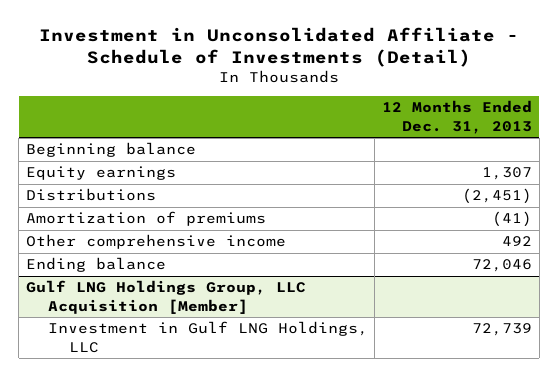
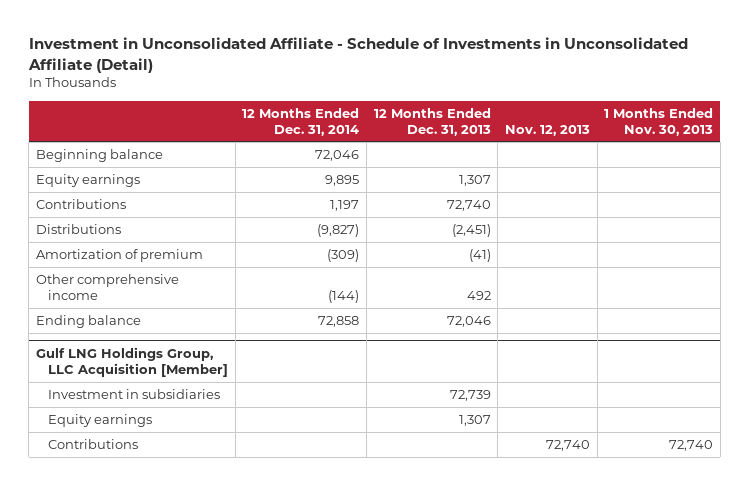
- Investment in Unconsolidated Affiliate - Schedule of Investments (Detail)
+ Investment in Unconsolidated Affiliate - Schedule of Investments in Unconsolidated Affiliate (Detail)
- | 12 Months Ended Dec. 31, 2013
+ | 12 Months Ended Dec. 31, 2014 | 12 Months Ended Dec. 31, 2013 | Nov. 12, 2013 | 1 Months Ended Nov. 30, 2013
+ Contributions | 1,197 | 72,740 | |
- Amortization of premiums | (41)
+ Amortization of premium | (309) | (41) | |
@ Gulf LNG Holdings Group, LLC Acquisition [Member]
- Investment in Gulf LNG Holdings, LLC | 72,739
+ Investment in subsidiaries | | 72,739 | |
+ Equity earnings | | 1,307 | |
+ Contributions | | | 72,740 | 72,740

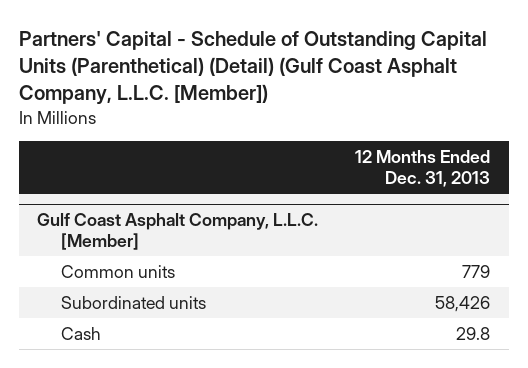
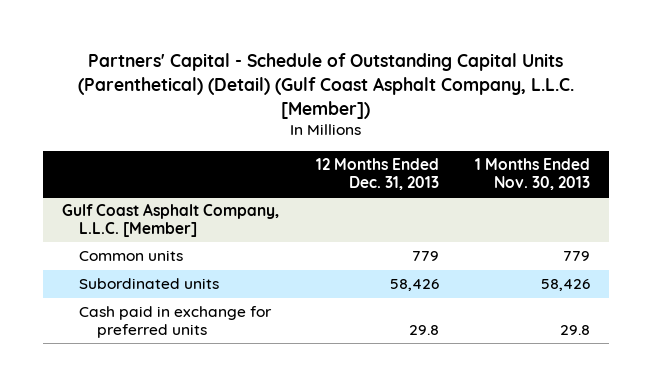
- | 12 Months Ended Dec. 31, 2013
+ | 12 Months Ended Dec. 31, 2013 | 1 Months Ended Nov. 30, 2013
@ Gulf Coast Asphalt Company, L.L.C. [Member]
- Cash | 29.8
+ Cash paid in exchange for preferred units | 29.8 | 29.8

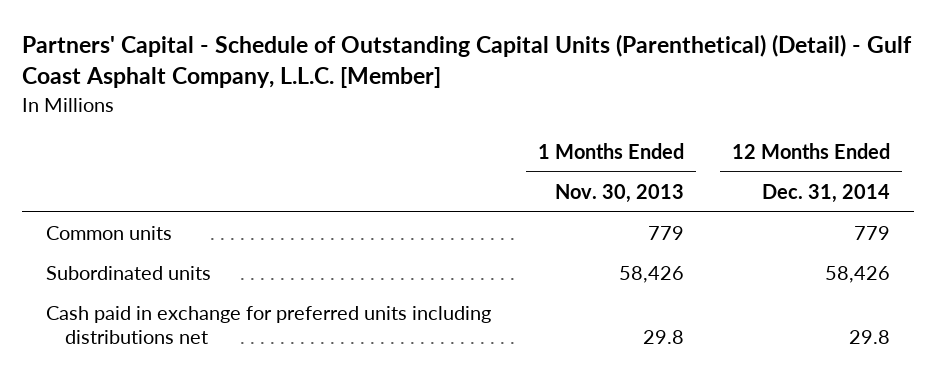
- Partners' Capital - Schedule of Outstanding Capital Units (Parenthetical) (Detail) (Gulf Coast Asphalt Company, L.L.C. [Member])
+ Partners' Capital - Schedule of Outstanding Capital Units (Parenthetical) (Detail) - Gulf Coast Asphalt Company, L.L.C. [Member]
- | 12 Months Ended Dec. 31, 2013 | 1 Months Ended Nov. 30, 2013
+ | 1 Months Ended Nov. 30, 2013 | 12 Months Ended Dec. 31, 2014
- Gulf Coast Asphalt Company, L.L.C. [Member]
- Cash paid in exchange for preferred units | 29.8 | 29.8
+ Cash paid in exchange for preferred units including distributions net | 29.8 | 29.8

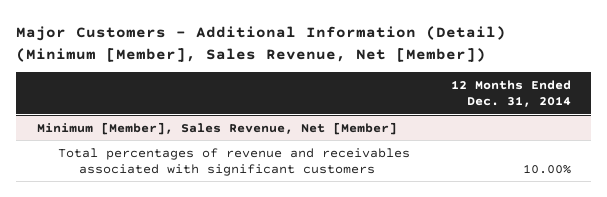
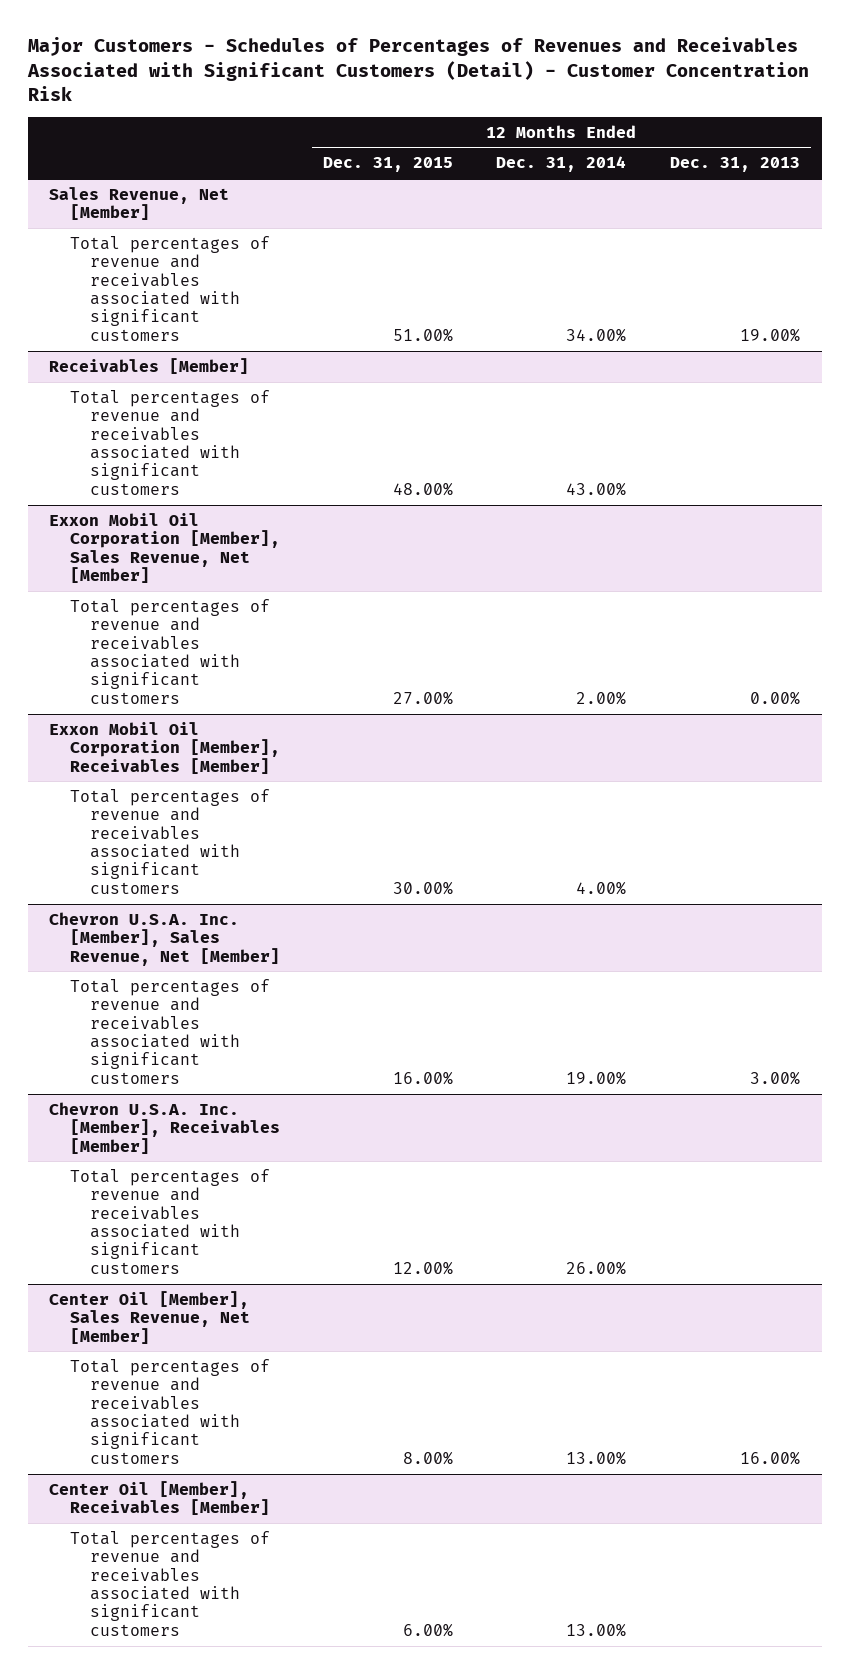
- Major Customers - Additional Information (Detail) (Minimum [Member], Sales Revenue, Net [Member])
+ Major Customers - Schedules of Percentages of Revenues and Receivables Associated with Significant Customers (Detail) - Customer Concentration Risk
- | 12 Months Ended Dec. 31, 2014
+ | 12 Months Ended Dec. 31, 2015 | 12 Months Ended Dec. 31, 2014 | 12 Months Ended Dec. 31, 2013
- Minimum [Member], Sales Revenue, Net [Member]
- Total percentages of revenue and receivables associated with significant customers | 10.00%
+ Sales Revenue, Net [Member]
+ Total percentages of revenue and receivables associated with significant customers | 51.00% | 34.00% | 19.00%
+ Receivables [Member]
+ Total percentages of revenue and receivables associated with significant customers | 48.00% | 43.00% |
+ Exxon Mobil Oil Corporation [Member], Sales Revenue, Net [Member]
+ Total percentages of revenue and receivables associated with significant customers | 27.00% | 2.00% | 0.00%
+ Exxon Mobil Oil Corporation [Member], Receivables [Member]
+ Total percentages of revenue and receivables associated with significant customers | 30.00% | 4.00% |
+ Chevron U.S.A. Inc. [Member], Sales Revenue, Net [Member]
+ Total percentages of revenue and receivables associated with significant customers | 16.00% | 19.00% | 3.00%
+ Chevron U.S.A. Inc. [Member], Receivables [Member]
+ Total percentages of revenue and receivables associated with significant customers | 12.00% | 26.00% |
+ Center Oil [Member], Sales Revenue, Net [Member]
+ Total percentages of revenue and receivables associated with significant customers | 8.00% | 13.00% | 16.00%
+ Center Oil [Member], Receivables [Member]
+ Total percentages of revenue and receivables associated with significant customers | 6.00% | 13.00% |

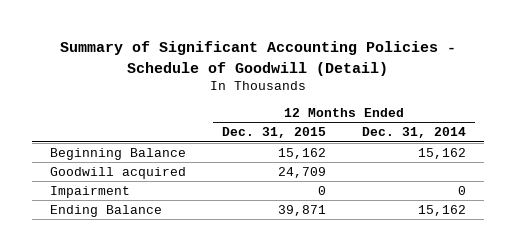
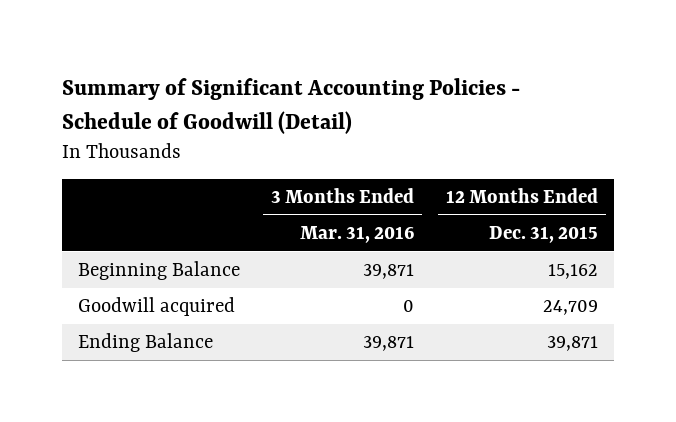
- | 12 Months Ended Dec. 31, 2015 | 12 Months Ended Dec. 31, 2014
+ | 3 Months Ended Mar. 31, 2016 | 12 Months Ended Dec. 31, 2015
- Impairment | 0 | 0

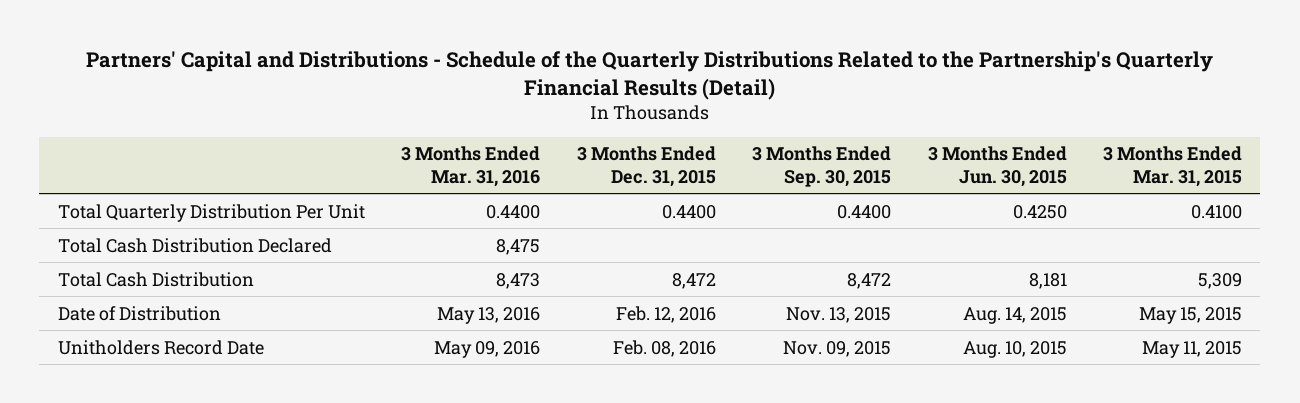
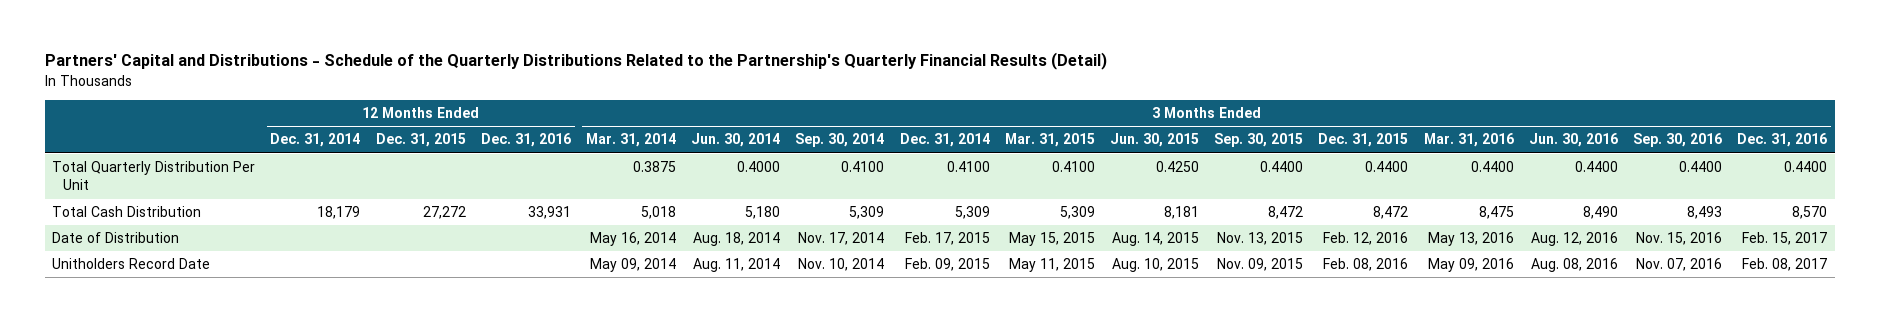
- | 3 Months Ended Mar. 31, 2016 | 3 Months Ended Dec. 31, 2015 | 3 Months Ended Sep. 30, 2015 | 3 Months Ended Jun. 30, 2015 | 3 Months Ended Mar. 31, 2015
+ | 12 Months Ended Dec. 31, 2014 | 12 Months Ended Dec. 31, 2015 | 12 Months Ended Dec. 31, 2016 | 3 Months Ended Mar. 31, 2014 | 3 Months Ended Jun. 30, 2014 | 3 Months Ended Sep. 30, 2014 | 3 Months Ended Dec. 31, 2014 | 3 Months Ended Mar. 31, 2015 | 3 Months Ended Jun. 30, 2015 | 3 Months Ended Sep. 30, 2015 | 3 Months Ended Dec. 31, 2015 | 3 Months Ended Mar. 31, 2016 | 3 Months Ended Jun. 30, 2016 | 3 Months Ended Sep. 30, 2016 | 3 Months Ended Dec. 31, 2016
- Total Cash Distribution Declared | 8,475 | | | |
- Total Cash Distribution | 8,473 | 8,472 | 8,472 | 8,181 | 5,309
+ Total Cash Distribution | 18,179 | 27,272 | 33,931 | 5,018 | 5,180 | 5,309 | 5,309 | 5,309 | 8,181 | 8,472 | 8,472 | 8,475 | 8,490 | 8,493 | 8,570

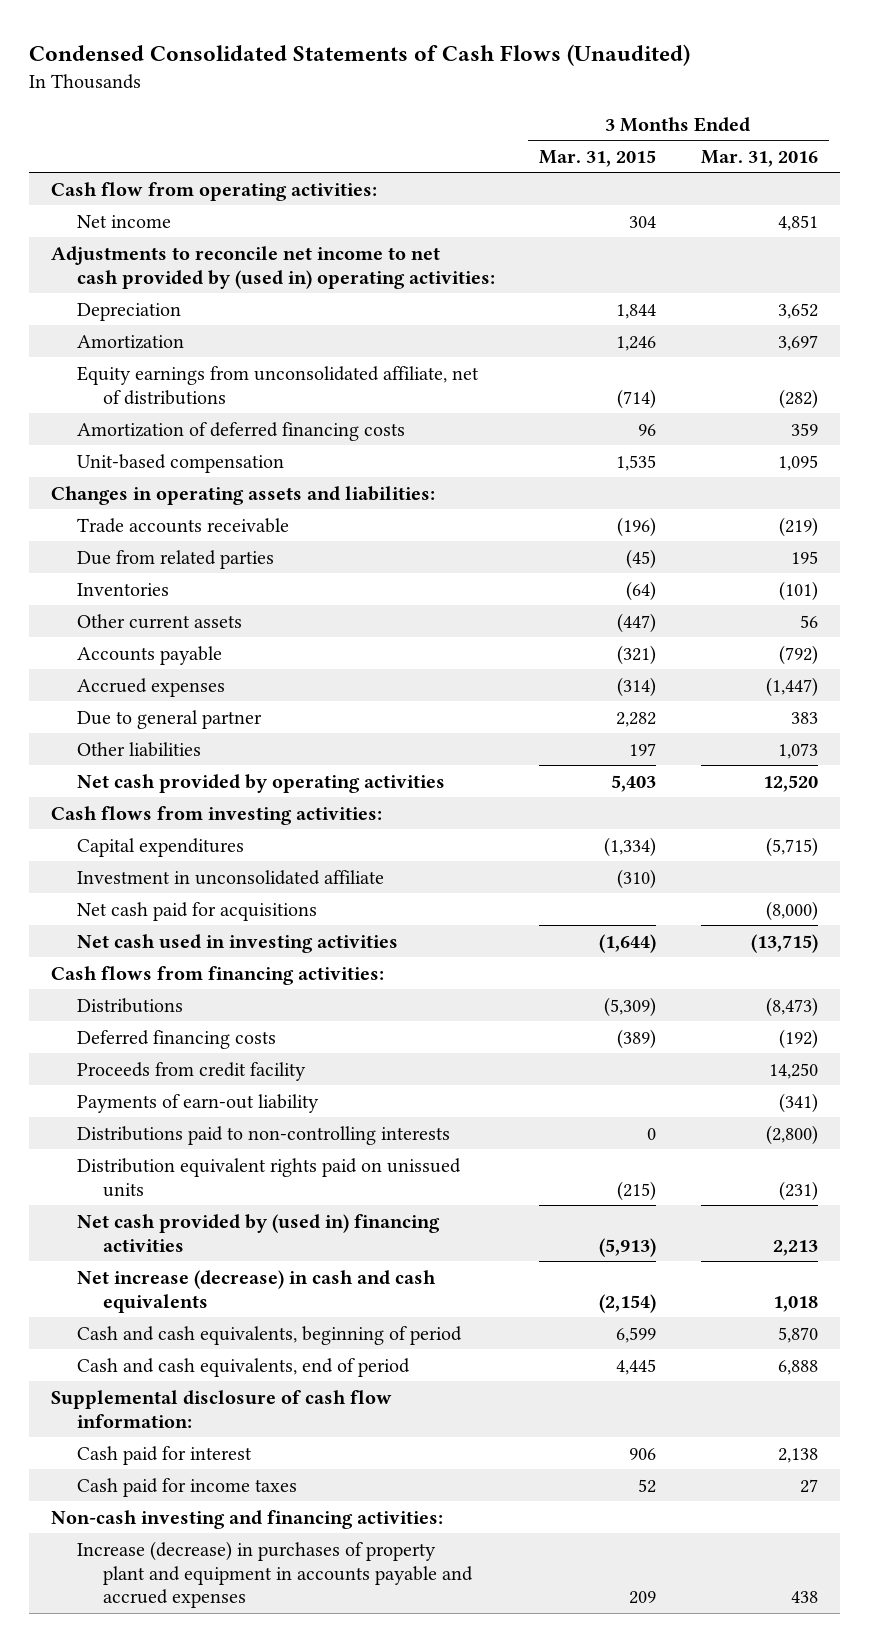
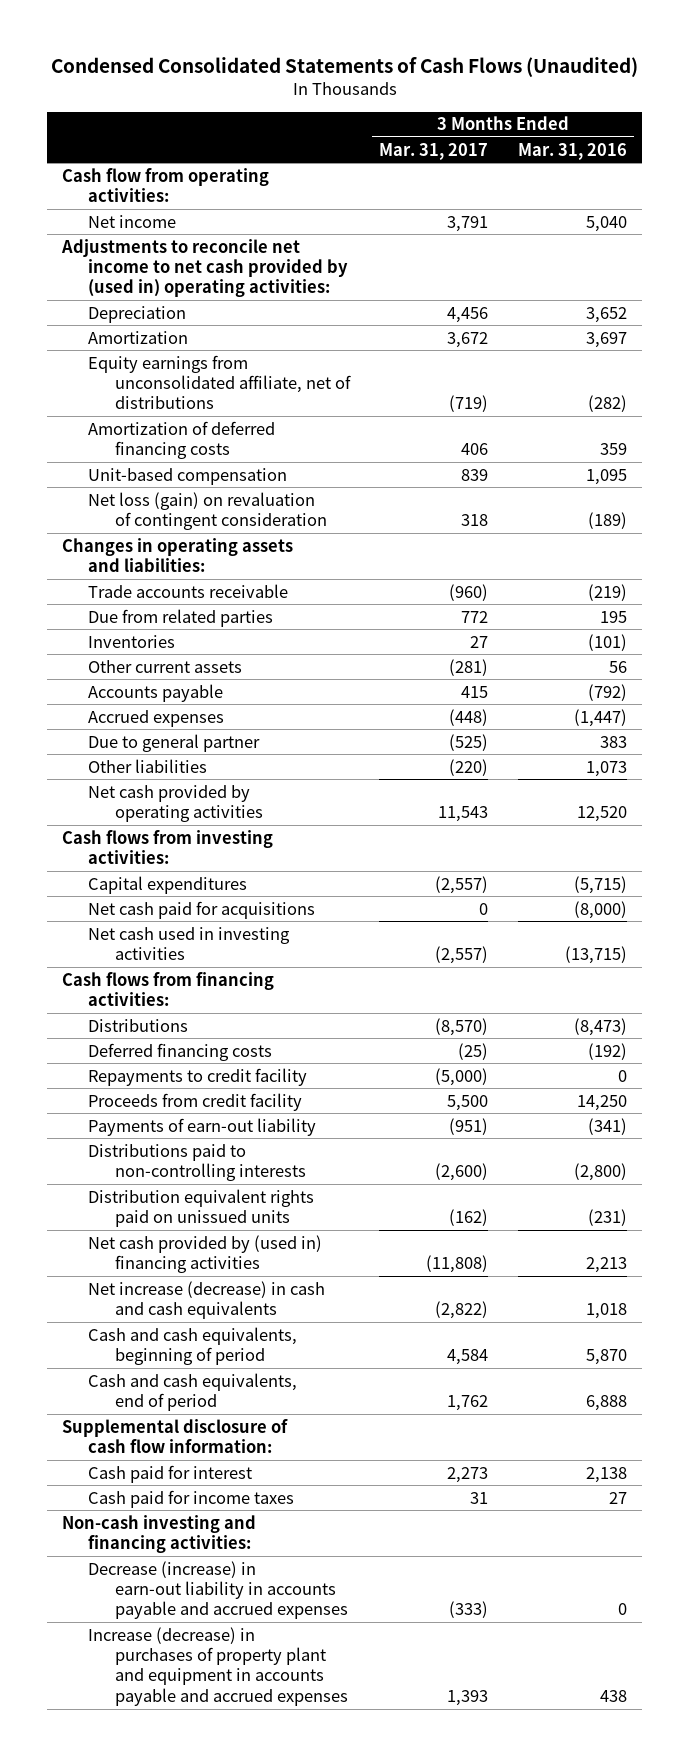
- | 3 Months Ended Mar. 31, 2015 | 3 Months Ended Mar. 31, 2016
+ | 3 Months Ended Mar. 31, 2017 | 3 Months Ended Mar. 31, 2016
- Net income | 304 | 4,851
+ Net income | 3,791 | 5,040
+ Net loss (gain) on revaluation of contingent consideration | 318 | (189)
- Investment in unconsolidated affiliate | (310) |
+ Repayments to credit facility | (5,000) | 0
+ Decrease (increase) in earn-out liability in accounts payable and accrued expenses | (333) | 0

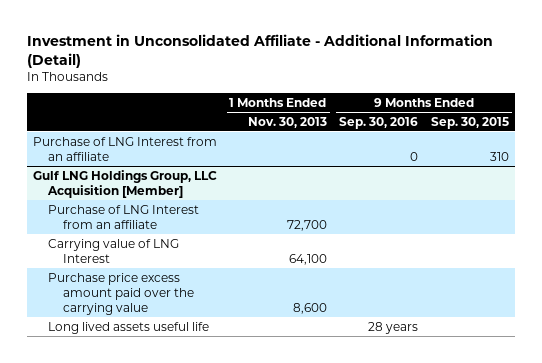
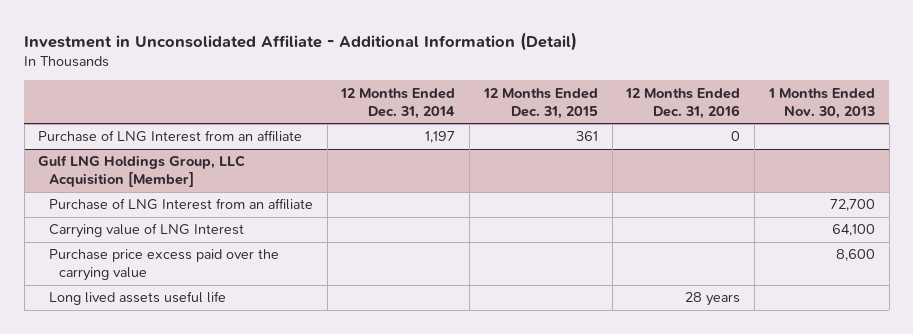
- | 1 Months Ended Nov. 30, 2013 | 9 Months Ended Sep. 30, 2016 | 9 Months Ended Sep. 30, 2015
+ | 12 Months Ended Dec. 31, 2014 | 12 Months Ended Dec. 31, 2015 | 12 Months Ended Dec. 31, 2016 | 1 Months Ended Nov. 30, 2013
@ Gulf LNG Holdings Group, LLC Acquisition [Member]
- Purchase price excess amount paid over the carrying value | 8,600 | |
+ Purchase price excess paid over the carrying value | | | | 8,600

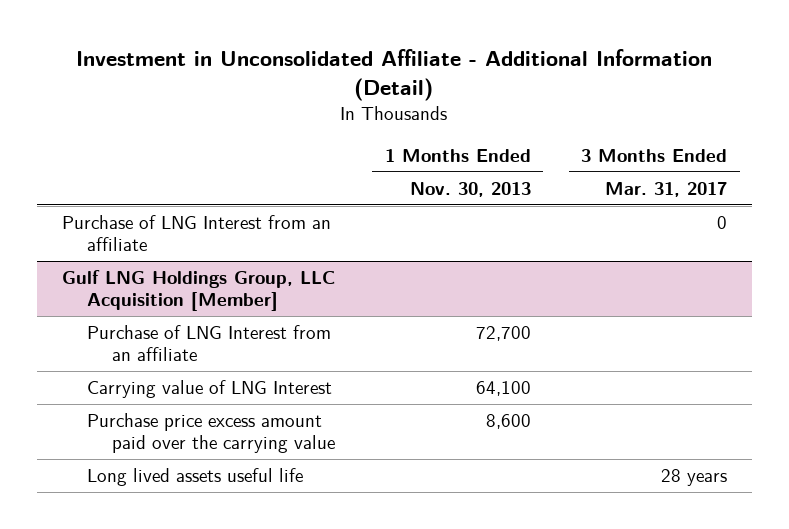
- | 12 Months Ended Dec. 31, 2014 | 12 Months Ended Dec. 31, 2015 | 12 Months Ended Dec. 31, 2016 | 1 Months Ended Nov. 30, 2013
+ | 1 Months Ended Nov. 30, 2013 | 3 Months Ended Mar. 31, 2017
@ Gulf LNG Holdings Group, LLC Acquisition [Member]
- Purchase price excess paid over the carrying value | | | | 8,600
+ Purchase price excess amount paid over the carrying value | 8,600 |

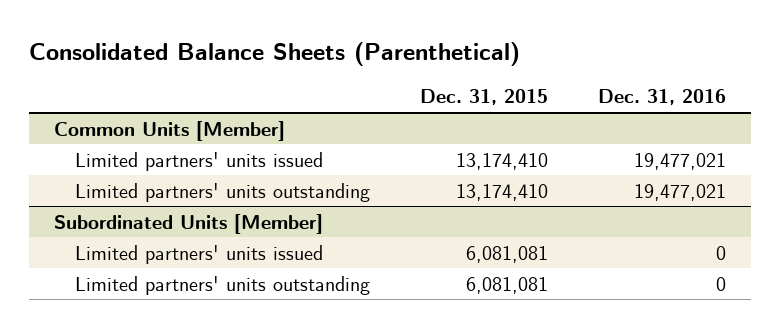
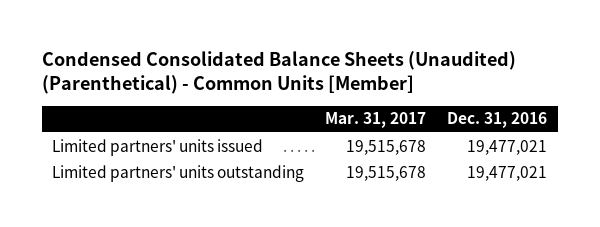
- Consolidated Balance Sheets (Parenthetical)
+ Condensed Consolidated Balance Sheets (Unaudited) (Parenthetical) - Common Units [Member]
- | Dec. 31, 2015 | Dec. 31, 2016
+ | Mar. 31, 2017 | Dec. 31, 2016
- Common Units [Member]
- Subordinated Units [Member]
- Limited partners' units issued | 6,081,081 | 0
- Limited partners' units outstanding | 6,081,081 | 0

